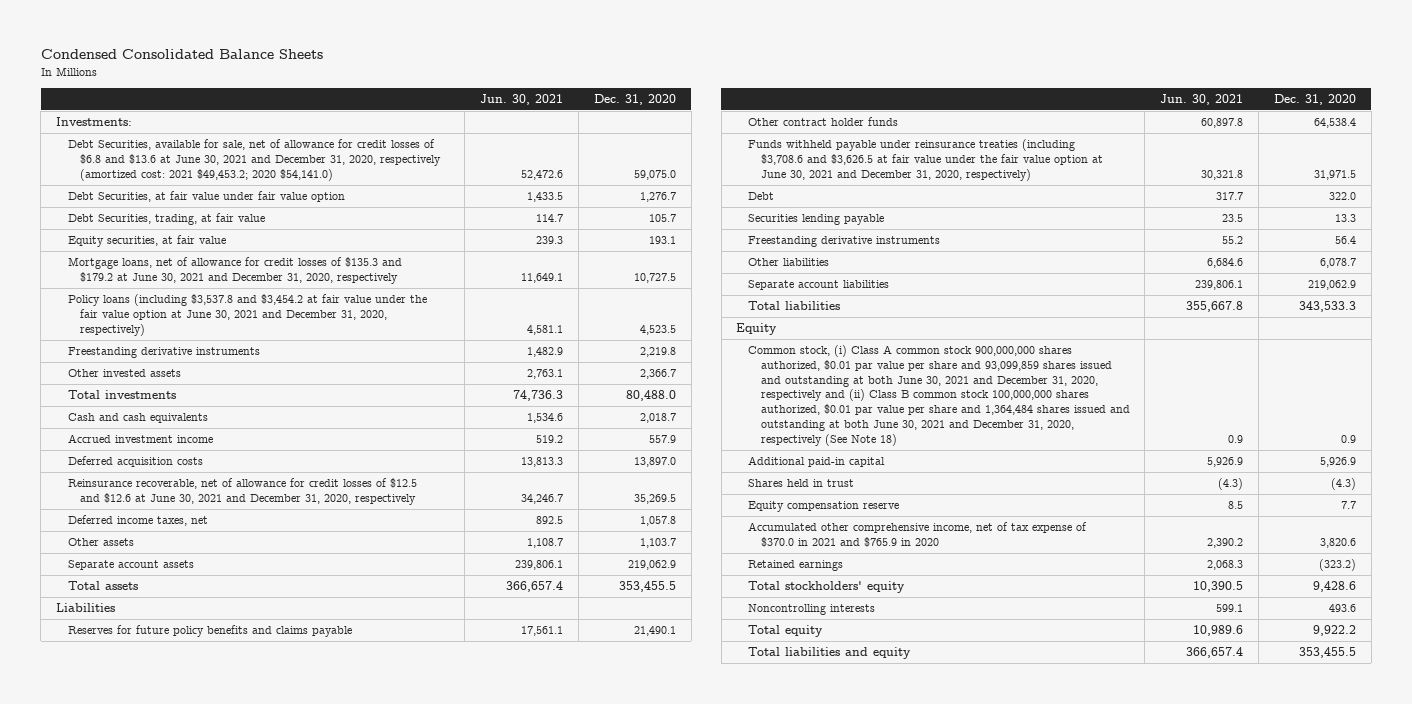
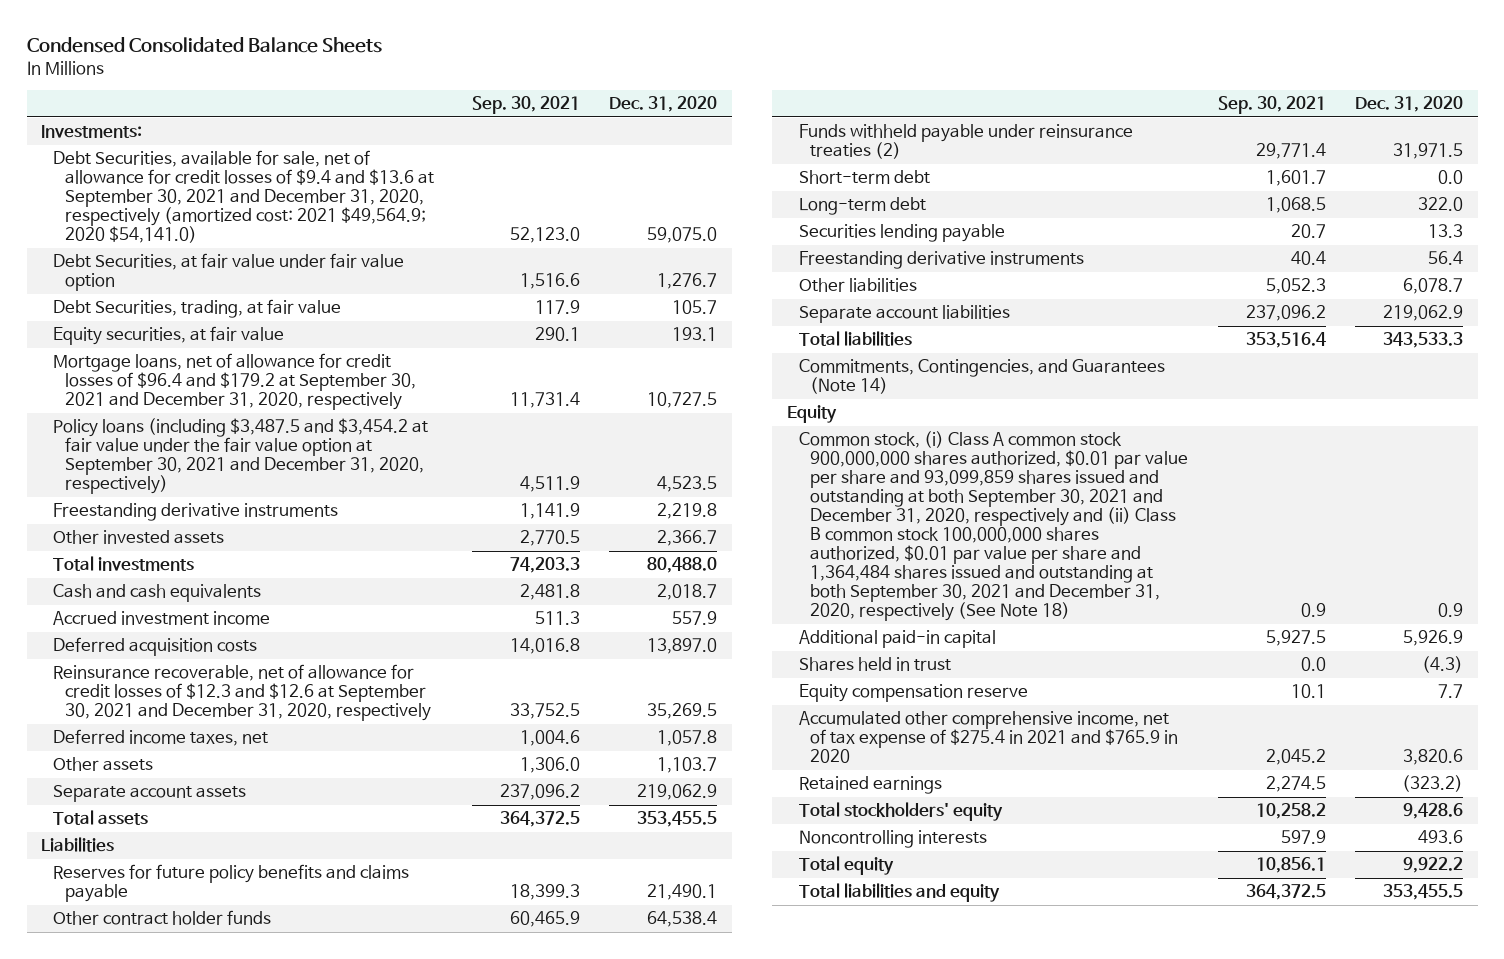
- | Jun. 30, 2021 | Dec. 31, 2020
+ | Sep. 30, 2021 | Dec. 31, 2020
- Debt Securities, available for sale, net of allowance for credit losses of $6.8 and $13.6 at June 30, 2021 and December 31, 2020, respectively (amortized cost: 2021 $49,453.2; 2020 $54,141.0) | 52,472.6 | 59,075.0
+ Debt Securities, available for sale, net of allowance for credit losses of $9.4 and $13.6 at September 30, 2021 and December 31, 2020, respectively (amortized cost: 2021 $49,564.9; 2020 $54,141.0) | 52,123.0 | 59,075.0
- Mortgage loans, net of allowance for credit losses of $135.3 and $179.2 at June 30, 2021 and December 31, 2020, respectively | 11,649.1 | 10,727.5
- Policy loans (including $3,537.8 and $3,454.2 at fair value under the fair value option at June 30, 2021 and December 31, 2020, respectively) | 4,581.1 | 4,523.5
+ Mortgage loans, net of allowance for credit losses of $96.4 and $179.2 at September 30, 2021 and December 31, 2020, respectively | 11,731.4 | 10,727.5
+ Policy loans (including $3,487.5 and $3,454.2 at fair value under the fair value option at September 30, 2021 and December 31, 2020, respectively) | 4,511.9 | 4,523.5
- Reinsurance recoverable, net of allowance for credit losses of $12.5 and $12.6 at June 30, 2021 and December 31, 2020, respectively | 34,246.7 | 35,269.5
+ Reinsurance recoverable, net of allowance for credit losses of $12.3 and $12.6 at September 30, 2021 and December 31, 2020, respectively | 33,752.5 | 35,269.5
- Funds withheld payable under reinsurance treaties (including $3,708.6 and $3,626.5 at fair value under the fair value option at June 30, 2021 and December 31, 2020, respectively) | 30,321.8 | 31,971.5
- Debt | 317.7 | 322.0
+ Funds withheld payable under reinsurance treaties (2) | 29,771.4 | 31,971.5
+ Short-term debt | 1,601.7 | 0.0
+ Long-term debt | 1,068.5 | 322.0
+ Commitments, Contingencies, and Guarantees (Note 14)
- Common stock, (i) Class A common stock 900,000,000 shares authorized, $0.01 par value per share and 93,099,859 shares issued and outstanding at both June 30, 2021 and December 31, 2020, respectively and (ii) Class B common stock 100,000,000 shares authorized, $0.01 par value per share and 1,364,484 shares issued and outstanding at both June 30, 2021 and December 31, 2020, respectively (See Note 18) | 0.9 | 0.9
+ Common stock, (i) Class A common stock 900,000,000 shares authorized, $0.01 par value per share and 93,099,859 shares issued and outstanding at both September 30, 2021 and December 31, 2020, respectively and (ii) Class B common stock 100,000,000 shares authorized, $0.01 par value per share and 1,364,484 shares issued and outstanding at both September 30, 2021 and December 31, 2020, respectively (See Note 18) | 0.9 | 0.9
- Accumulated other comprehensive income, net of tax expense of $370.0 in 2021 and $765.9 in 2020 | 2,390.2 | 3,820.6
+ Accumulated other comprehensive income, net of tax expense of $275.4 in 2021 and $765.9 in 2020 | 2,045.2 | 3,820.6

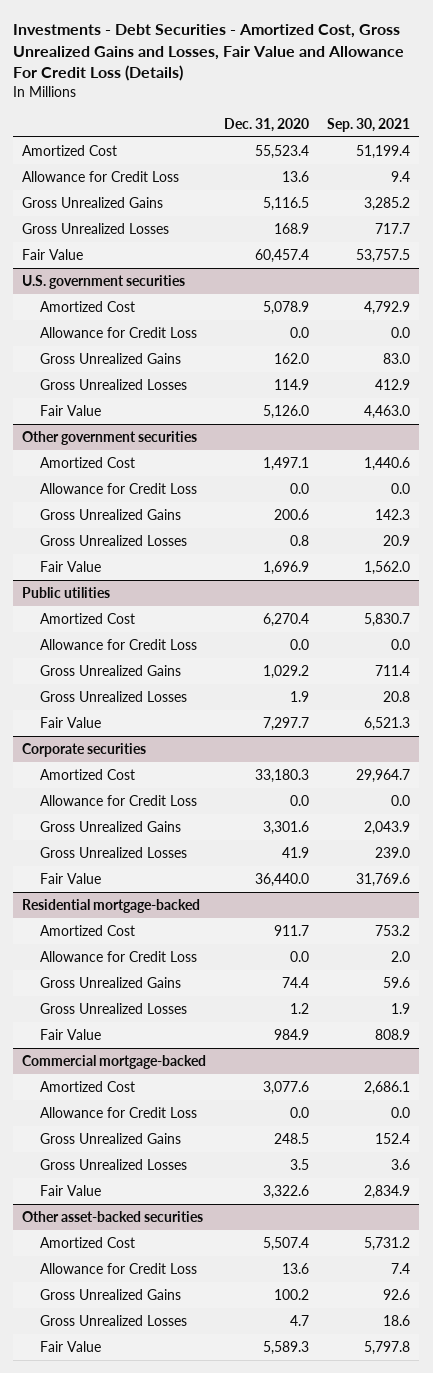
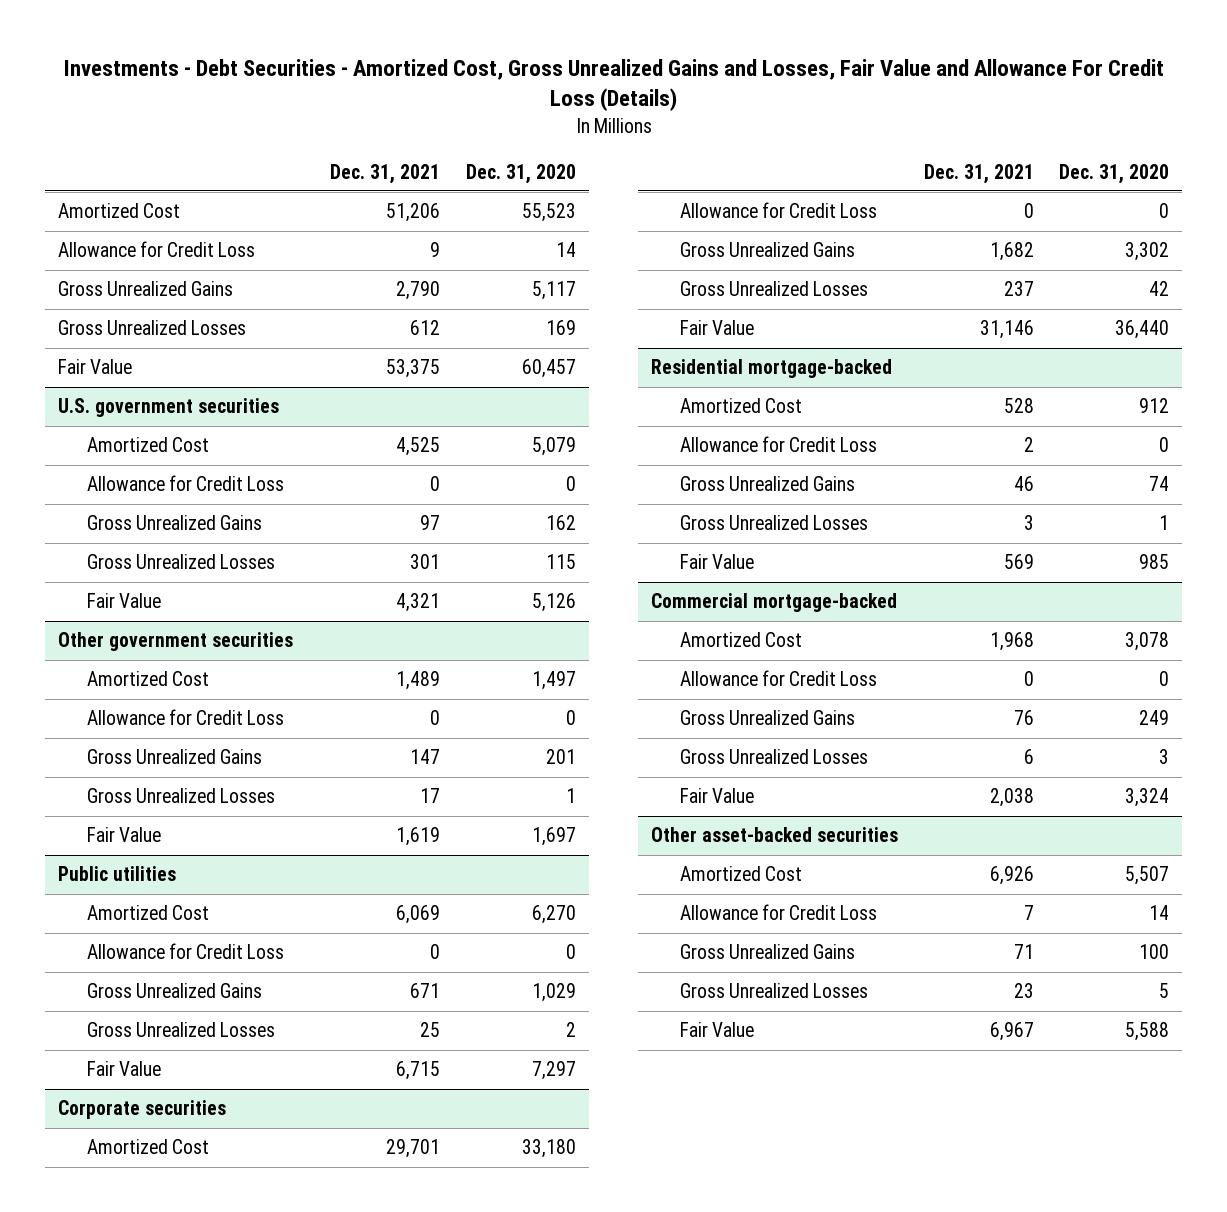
- | Dec. 31, 2020 | Sep. 30, 2021
+ | Dec. 31, 2021 | Dec. 31, 2020
- Amortized Cost | 55,523.4 | 51,199.4
- Allowance for Credit Loss | 13.6 | 9.4
- Gross Unrealized Gains | 5,116.5 | 3,285.2
- Gross Unrealized Losses | 168.9 | 717.7
- Fair Value | 60,457.4 | 53,757.5
+ Amortized Cost | 51,206 | 55,523
+ Allowance for Credit Loss | 9 | 14
+ Gross Unrealized Gains | 2,790 | 5,117
+ Gross Unrealized Losses | 612 | 169
+ Fair Value | 53,375 | 60,457
@ U.S. government securities
- Amortized Cost | 5,078.9 | 4,792.9
- Allowance for Credit Loss | 0.0 | 0.0
- Gross Unrealized Gains | 162.0 | 83.0
- Gross Unrealized Losses | 114.9 | 412.9
- Fair Value | 5,126.0 | 4,463.0
+ Amortized Cost | 4,525 | 5,079
+ Allowance for Credit Loss | 0 | 0
+ Gross Unrealized Gains | 97 | 162
+ Gross Unrealized Losses | 301 | 115
+ Fair Value | 4,321 | 5,126
@ Other government securities
- Amortized Cost | 1,497.1 | 1,440.6
- Allowance for Credit Loss | 0.0 | 0.0
- Gross Unrealized Gains | 200.6 | 142.3
- Gross Unrealized Losses | 0.8 | 20.9
- Fair Value | 1,696.9 | 1,562.0
+ Amortized Cost | 1,489 | 1,497
+ Allowance for Credit Loss | 0 | 0
+ Gross Unrealized Gains | 147 | 201
+ Gross Unrealized Losses | 17 | 1
+ Fair Value | 1,619 | 1,697
@ Public utilities
- Amortized Cost | 6,270.4 | 5,830.7
- Allowance for Credit Loss | 0.0 | 0.0
- Gross Unrealized Gains | 1,029.2 | 711.4
- Gross Unrealized Losses | 1.9 | 20.8
- Fair Value | 7,297.7 | 6,521.3
+ Amortized Cost | 6,069 | 6,270
+ Allowance for Credit Loss | 0 | 0
+ Gross Unrealized Gains | 671 | 1,029
+ Gross Unrealized Losses | 25 | 2
+ Fair Value | 6,715 | 7,297
@ Corporate securities
- Amortized Cost | 33,180.3 | 29,964.7
- Allowance for Credit Loss | 0.0 | 0.0
- Gross Unrealized Gains | 3,301.6 | 2,043.9
- Gross Unrealized Losses | 41.9 | 239.0
- Fair Value | 36,440.0 | 31,769.6
+ Amortized Cost | 29,701 | 33,180
+ Allowance for Credit Loss | 0 | 0
+ Gross Unrealized Gains | 1,682 | 3,302
+ Gross Unrealized Losses | 237 | 42
+ Fair Value | 31,146 | 36,440
@ Residential mortgage-backed
- Amortized Cost | 911.7 | 753.2
- Allowance for Credit Loss | 0.0 | 2.0
- Gross Unrealized Gains | 74.4 | 59.6
- Gross Unrealized Losses | 1.2 | 1.9
- Fair Value | 984.9 | 808.9
+ Amortized Cost | 528 | 912
+ Allowance for Credit Loss | 2 | 0
+ Gross Unrealized Gains | 46 | 74
+ Gross Unrealized Losses | 3 | 1
+ Fair Value | 569 | 985
@ Commercial mortgage-backed
- Amortized Cost | 3,077.6 | 2,686.1
- Allowance for Credit Loss | 0.0 | 0.0
- Gross Unrealized Gains | 248.5 | 152.4
- Gross Unrealized Losses | 3.5 | 3.6
- Fair Value | 3,322.6 | 2,834.9
+ Amortized Cost | 1,968 | 3,078
+ Allowance for Credit Loss | 0 | 0
+ Gross Unrealized Gains | 76 | 249
+ Gross Unrealized Losses | 6 | 3
+ Fair Value | 2,038 | 3,324
@ Other asset-backed securities
- Amortized Cost | 5,507.4 | 5,731.2
- Allowance for Credit Loss | 13.6 | 7.4
- Gross Unrealized Gains | 100.2 | 92.6
- Gross Unrealized Losses | 4.7 | 18.6
- Fair Value | 5,589.3 | 5,797.8
+ Amortized Cost | 6,926 | 5,507
+ Allowance for Credit Loss | 7 | 14
+ Gross Unrealized Gains | 71 | 100
+ Gross Unrealized Losses | 23 | 5
+ Fair Value | 6,967 | 5,588

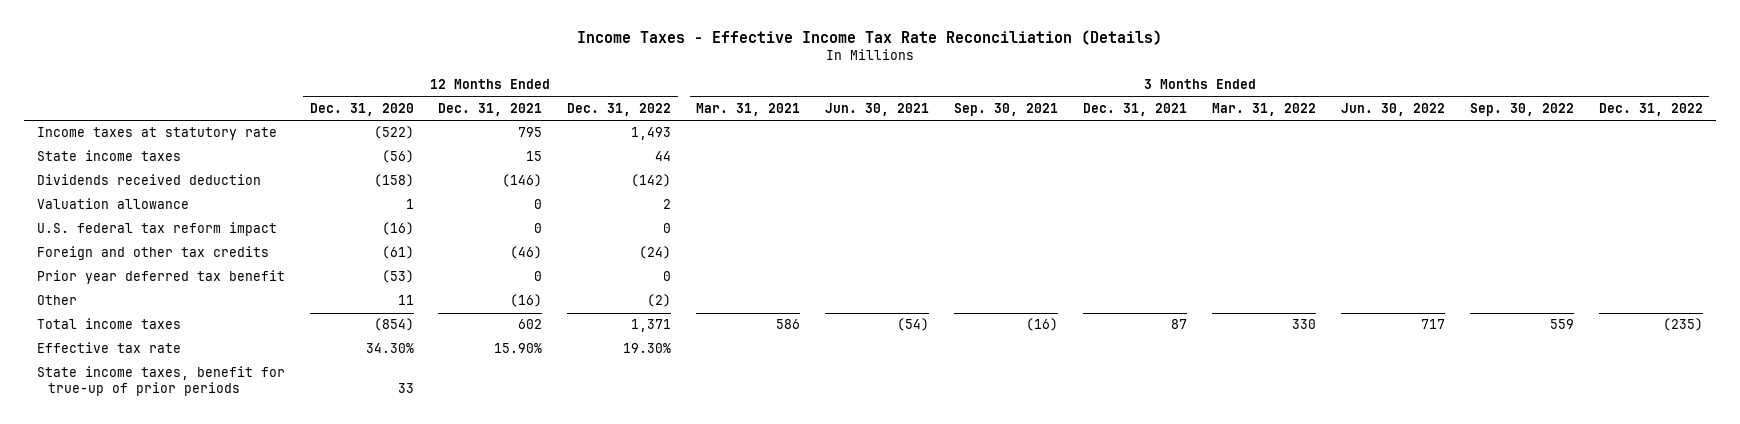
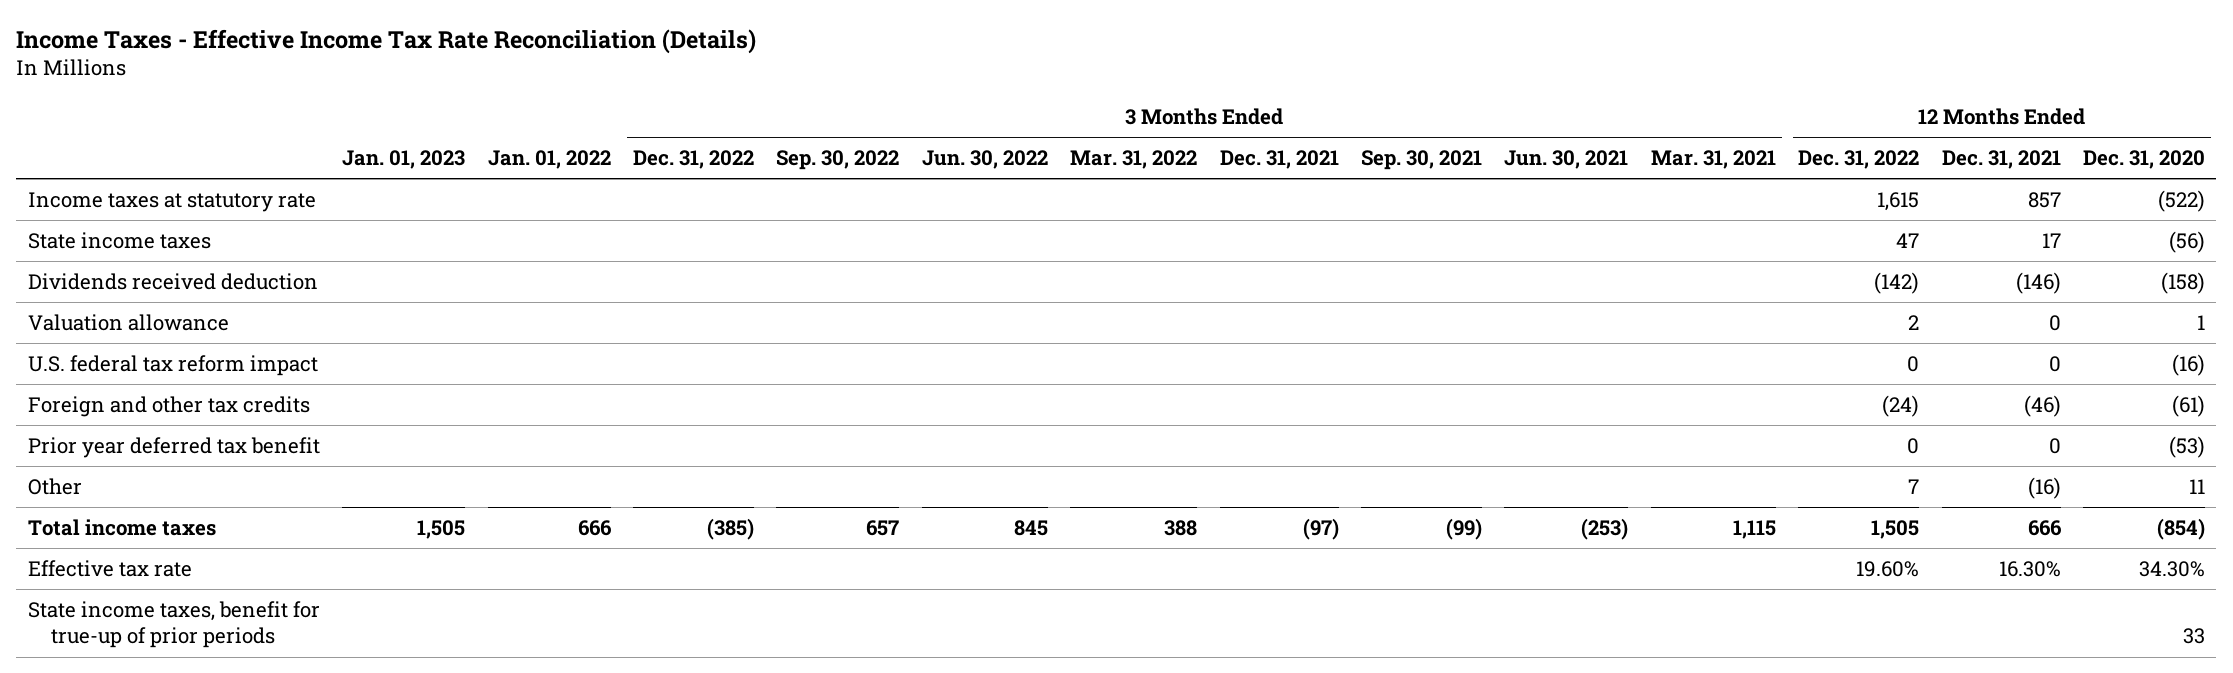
- | 12 Months Ended Dec. 31, 2020 | 12 Months Ended Dec. 31, 2021 | 12 Months Ended Dec. 31, 2022 | 3 Months Ended Mar. 31, 2021 | 3 Months Ended Jun. 30, 2021 | 3 Months Ended Sep. 30, 2021 | 3 Months Ended Dec. 31, 2021 | 3 Months Ended Mar. 31, 2022 | 3 Months Ended Jun. 30, 2022 | 3 Months Ended Sep. 30, 2022 | 3 Months Ended Dec. 31, 2022
+ | Jan. 01, 2023 | Jan. 01, 2022 | 3 Months Ended Dec. 31, 2022 | 3 Months Ended Sep. 30, 2022 | 3 Months Ended Jun. 30, 2022 | 3 Months Ended Mar. 31, 2022 | 3 Months Ended Dec. 31, 2021 | 3 Months Ended Sep. 30, 2021 | 3 Months Ended Jun. 30, 2021 | 3 Months Ended Mar. 31, 2021 | 12 Months Ended Dec. 31, 2022 | 12 Months Ended Dec. 31, 2021 | 12 Months Ended Dec. 31, 2020
- Income taxes at statutory rate | (522) | 795 | 1,493 | | | | | | | |
- State income taxes | (56) | 15 | 44 | | | | | | | |
+ Income taxes at statutory rate | | | | | | | | | | | 1,615 | 857 | (522)
+ State income taxes | | | | | | | | | | | 47 | 17 | (56)
- Other | 11 | (16) | (2) | | | | | | | |
- Total income taxes | (854) | 602 | 1,371 | 586 | (54) | (16) | 87 | 330 | 717 | 559 | (235)
- Effective tax rate | 34.30% | 15.90% | 19.30% | | | | | | | |
+ Other | | | | | | | | | | | 7 | (16) | 11
+ Total income taxes | 1,505 | 666 | (385) | 657 | 845 | 388 | (97) | (99) | (253) | 1,115 | 1,505 | 666 | (854)
+ Effective tax rate | | | | | | | | | | | 19.60% | 16.30% | 34.30%

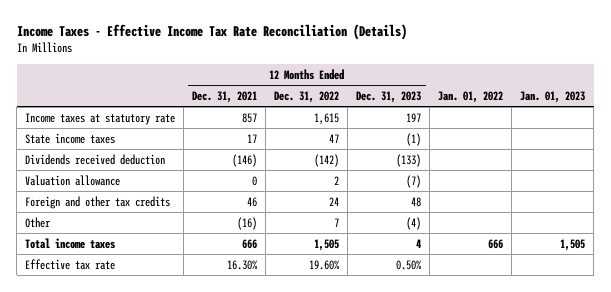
- | Jan. 01, 2023 | Jan. 01, 2022 | 3 Months Ended Dec. 31, 2022 | 3 Months Ended Sep. 30, 2022 | 3 Months Ended Jun. 30, 2022 | 3 Months Ended Mar. 31, 2022 | 3 Months Ended Dec. 31, 2021 | 3 Months Ended Sep. 30, 2021 | 3 Months Ended Jun. 30, 2021 | 3 Months Ended Mar. 31, 2021 | 12 Months Ended Dec. 31, 2022 | 12 Months Ended Dec. 31, 2021 | 12 Months Ended Dec. 31, 2020
+ | 12 Months Ended Dec. 31, 2021 | 12 Months Ended Dec. 31, 2022 | 12 Months Ended Dec. 31, 2023 | Jan. 01, 2022 | Jan. 01, 2023
- U.S. federal tax reform impact | | | | | | | | | | | 0 | 0 | (16)
- Foreign and other tax credits | | | | | | | | | | | (24) | (46) | (61)
- Prior year deferred tax benefit | | | | | | | | | | | 0 | 0 | (53)
+ Foreign and other tax credits | 46 | 24 | 48 | |
- State income taxes, benefit for true-up of prior periods | | | | | | | | | | | | | 33

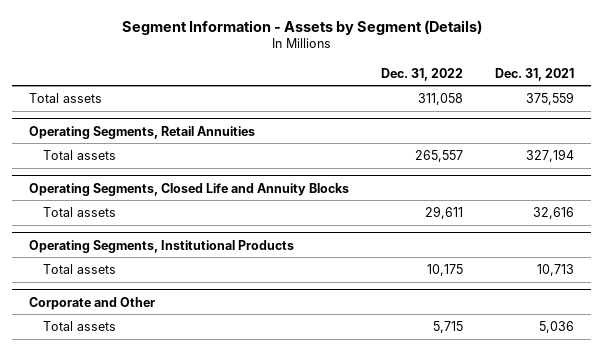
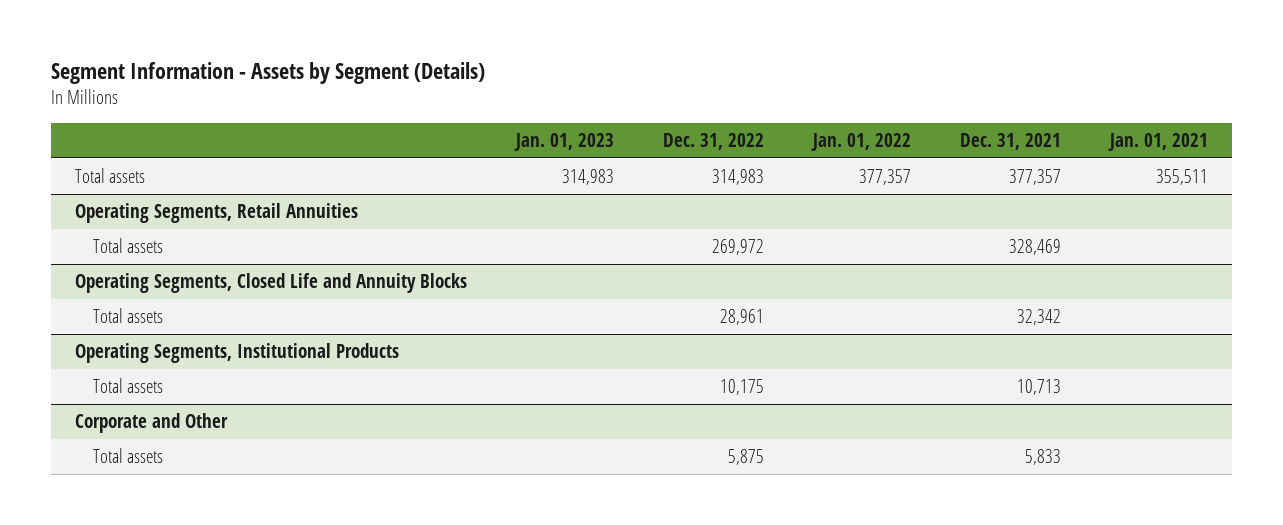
- | Dec. 31, 2022 | Dec. 31, 2021
+ | Jan. 01, 2023 | Dec. 31, 2022 | Jan. 01, 2022 | Dec. 31, 2021 | Jan. 01, 2021
- Total assets | 311,058 | 375,559
+ Total assets | 314,983 | 314,983 | 377,357 | 377,357 | 355,511
@ Operating Segments, Retail Annuities
- Total assets | 265,557 | 327,194
+ Total assets | | 269,972 | | 328,469 |
@ Operating Segments, Closed Life and Annuity Blocks
- Total assets | 29,611 | 32,616
+ Total assets | | 28,961 | | 32,342 |
@ Corporate and Other
- Total assets | 5,715 | 5,036
+ Total assets | | 5,875 | | 5,833 |

